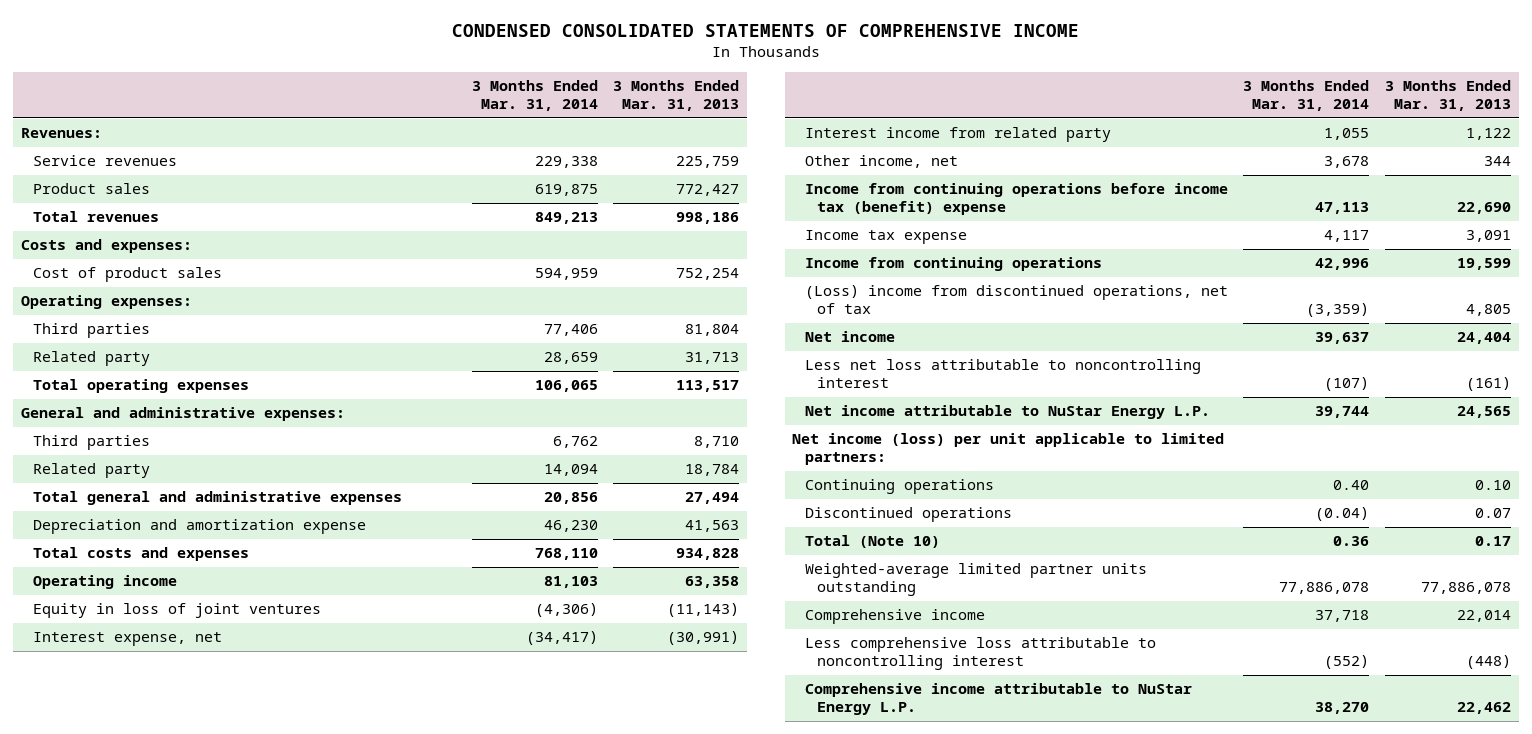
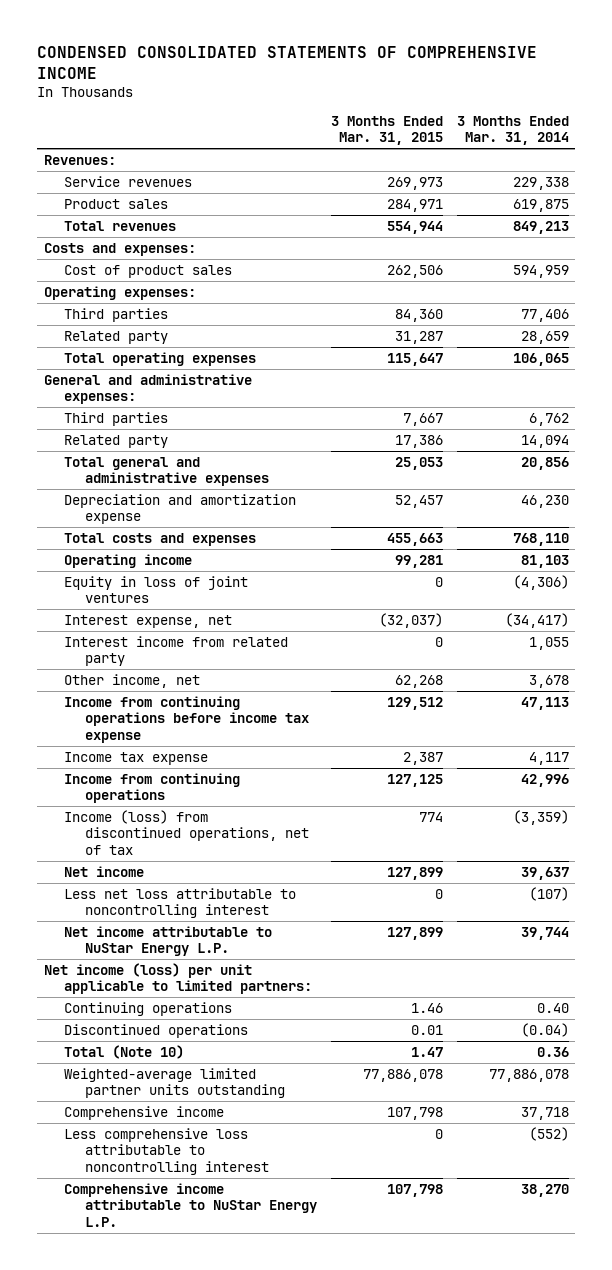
- | 3 Months Ended Mar. 31, 2014 | 3 Months Ended Mar. 31, 2013
+ | 3 Months Ended Mar. 31, 2015 | 3 Months Ended Mar. 31, 2014
- Income from continuing operations before income tax (benefit) expense | 47,113 | 22,690
+ Income from continuing operations before income tax expense | 129,512 | 47,113
- (Loss) income from discontinued operations, net of tax | (3,359) | 4,805
+ Income (loss) from discontinued operations, net of tax | 774 | (3,359)

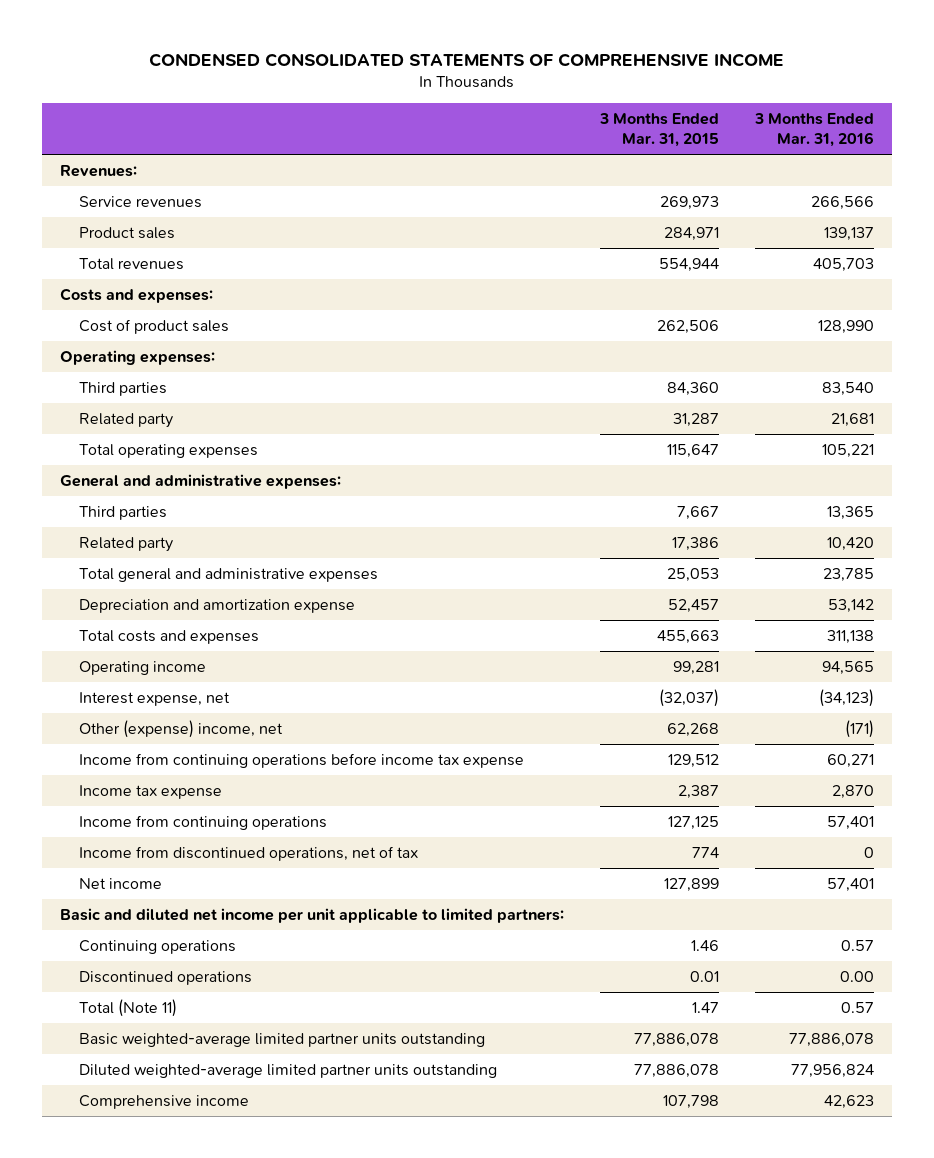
- | 3 Months Ended Mar. 31, 2015 | 3 Months Ended Mar. 31, 2014
+ | 3 Months Ended Mar. 31, 2015 | 3 Months Ended Mar. 31, 2016
- Equity in loss of joint ventures | 0 | (4,306)
- Interest income from related party | 0 | 1,055
- Other income, net | 62,268 | 3,678
+ Other (expense) income, net | 62,268 | (171)
- Income (loss) from discontinued operations, net of tax | 774 | (3,359)
+ Income from discontinued operations, net of tax | 774 | 0
- Less net loss attributable to noncontrolling interest | 0 | (107)
- Net income attributable to NuStar Energy L.P. | 127,899 | 39,744
- Net income (loss) per unit applicable to limited partners:
+ Basic and diluted net income per unit applicable to limited partners:
- Total (Note 10) | 1.47 | 0.36
- Weighted-average limited partner units outstanding | 77,886,078 | 77,886,078
+ Total (Note 11) | 1.47 | 0.57
+ Basic weighted-average limited partner units outstanding | 77,886,078 | 77,886,078
+ Diluted weighted-average limited partner units outstanding | 77,886,078 | 77,956,824
- Less comprehensive loss attributable to noncontrolling interest | 0 | (552)
- Comprehensive income attributable to NuStar Energy L.P. | 107,798 | 38,270

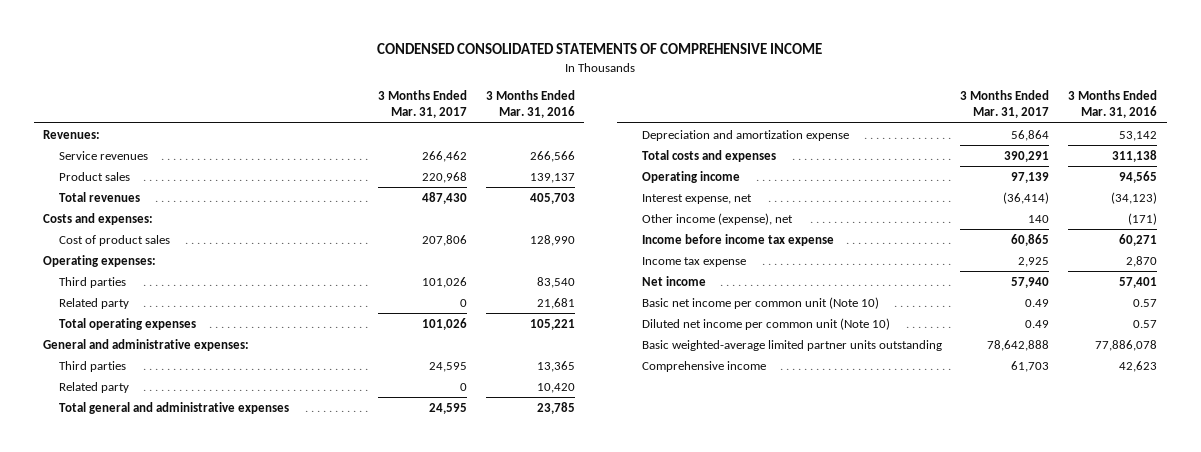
- | 3 Months Ended Mar. 31, 2015 | 3 Months Ended Mar. 31, 2016
+ | 3 Months Ended Mar. 31, 2017 | 3 Months Ended Mar. 31, 2016
- Other (expense) income, net | 62,268 | (171)
- Income from continuing operations before income tax expense | 129,512 | 60,271
+ Other income (expense), net | 140 | (171)
+ Income before income tax expense | 60,865 | 60,271
- Income from continuing operations | 127,125 | 57,401
- Income from discontinued operations, net of tax | 774 | 0
- Basic and diluted net income per unit applicable to limited partners:
- Continuing operations | 1.46 | 0.57
- Discontinued operations | 0.01 | 0.00
- Total (Note 11) | 1.47 | 0.57
+ Basic net income per common unit (Note 10) | 0.49 | 0.57
+ Diluted net income per common unit (Note 10) | 0.49 | 0.57
- Diluted weighted-average limited partner units outstanding | 77,886,078 | 77,956,824

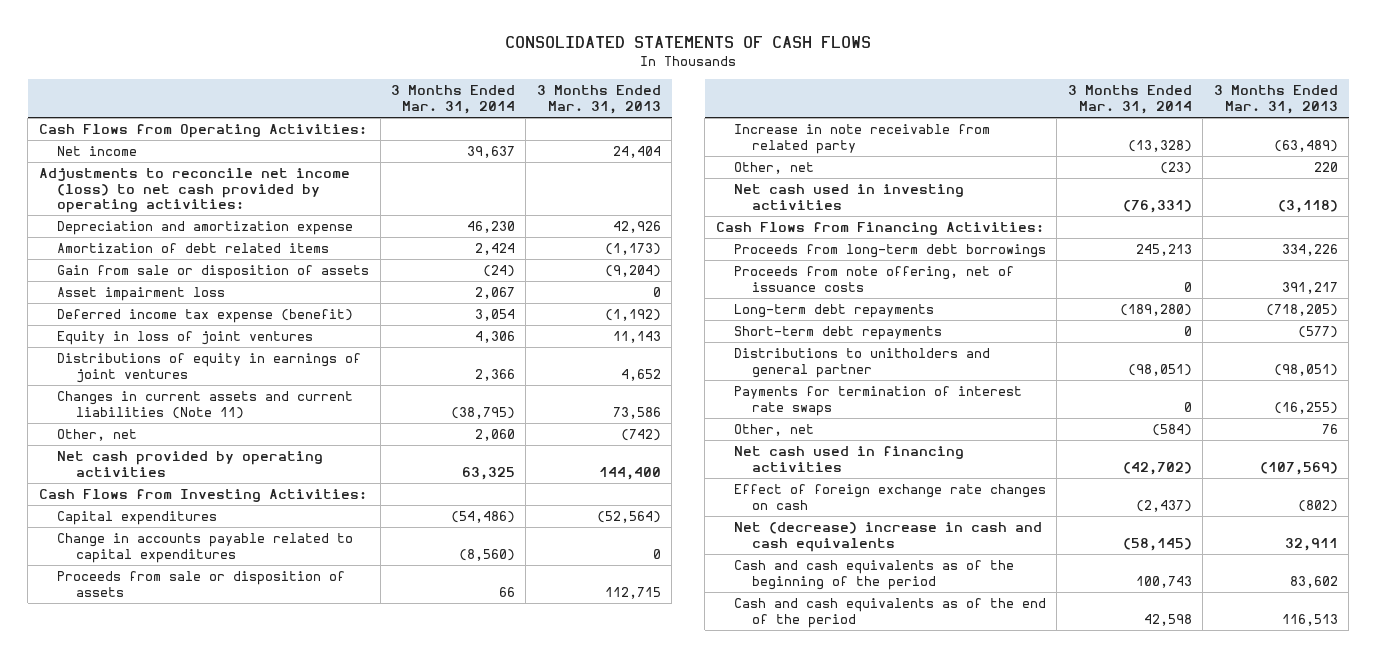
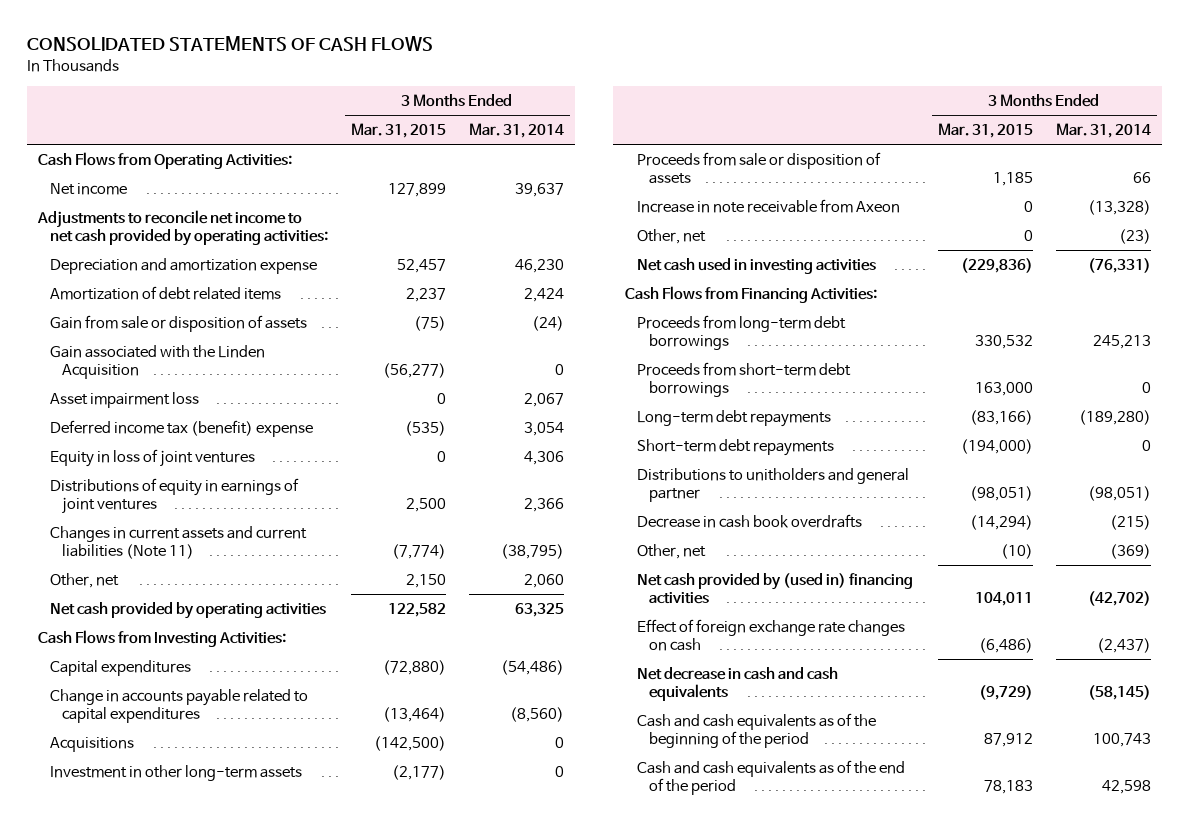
- | 3 Months Ended Mar. 31, 2014 | 3 Months Ended Mar. 31, 2013
+ | 3 Months Ended Mar. 31, 2015 | 3 Months Ended Mar. 31, 2014
- Adjustments to reconcile net income (loss) to net cash provided by operating activities:
+ Adjustments to reconcile net income to net cash provided by operating activities:
+ Gain associated with the Linden Acquisition | (56,277) | 0
- Deferred income tax expense (benefit) | 3,054 | (1,192)
+ Deferred income tax (benefit) expense | (535) | 3,054
+ Acquisitions | (142,500) | 0
+ Investment in other long-term assets | (2,177) | 0
- Increase in note receivable from related party | (13,328) | (63,489)
+ Increase in note receivable from Axeon | 0 | (13,328)
- Proceeds from note offering, net of issuance costs | 0 | 391,217
+ Proceeds from short-term debt borrowings | 163,000 | 0
- Payments for termination of interest rate swaps | 0 | (16,255)
- Other, net | (584) | 76
- Net cash used in financing activities | (42,702) | (107,569)
+ Decrease in cash book overdrafts | (14,294) | (215)
+ Other, net | (10) | (369)
+ Net cash provided by (used in) financing activities | 104,011 | (42,702)
- Net (decrease) increase in cash and cash equivalents | (58,145) | 32,911
+ Net decrease in cash and cash equivalents | (9,729) | (58,145)

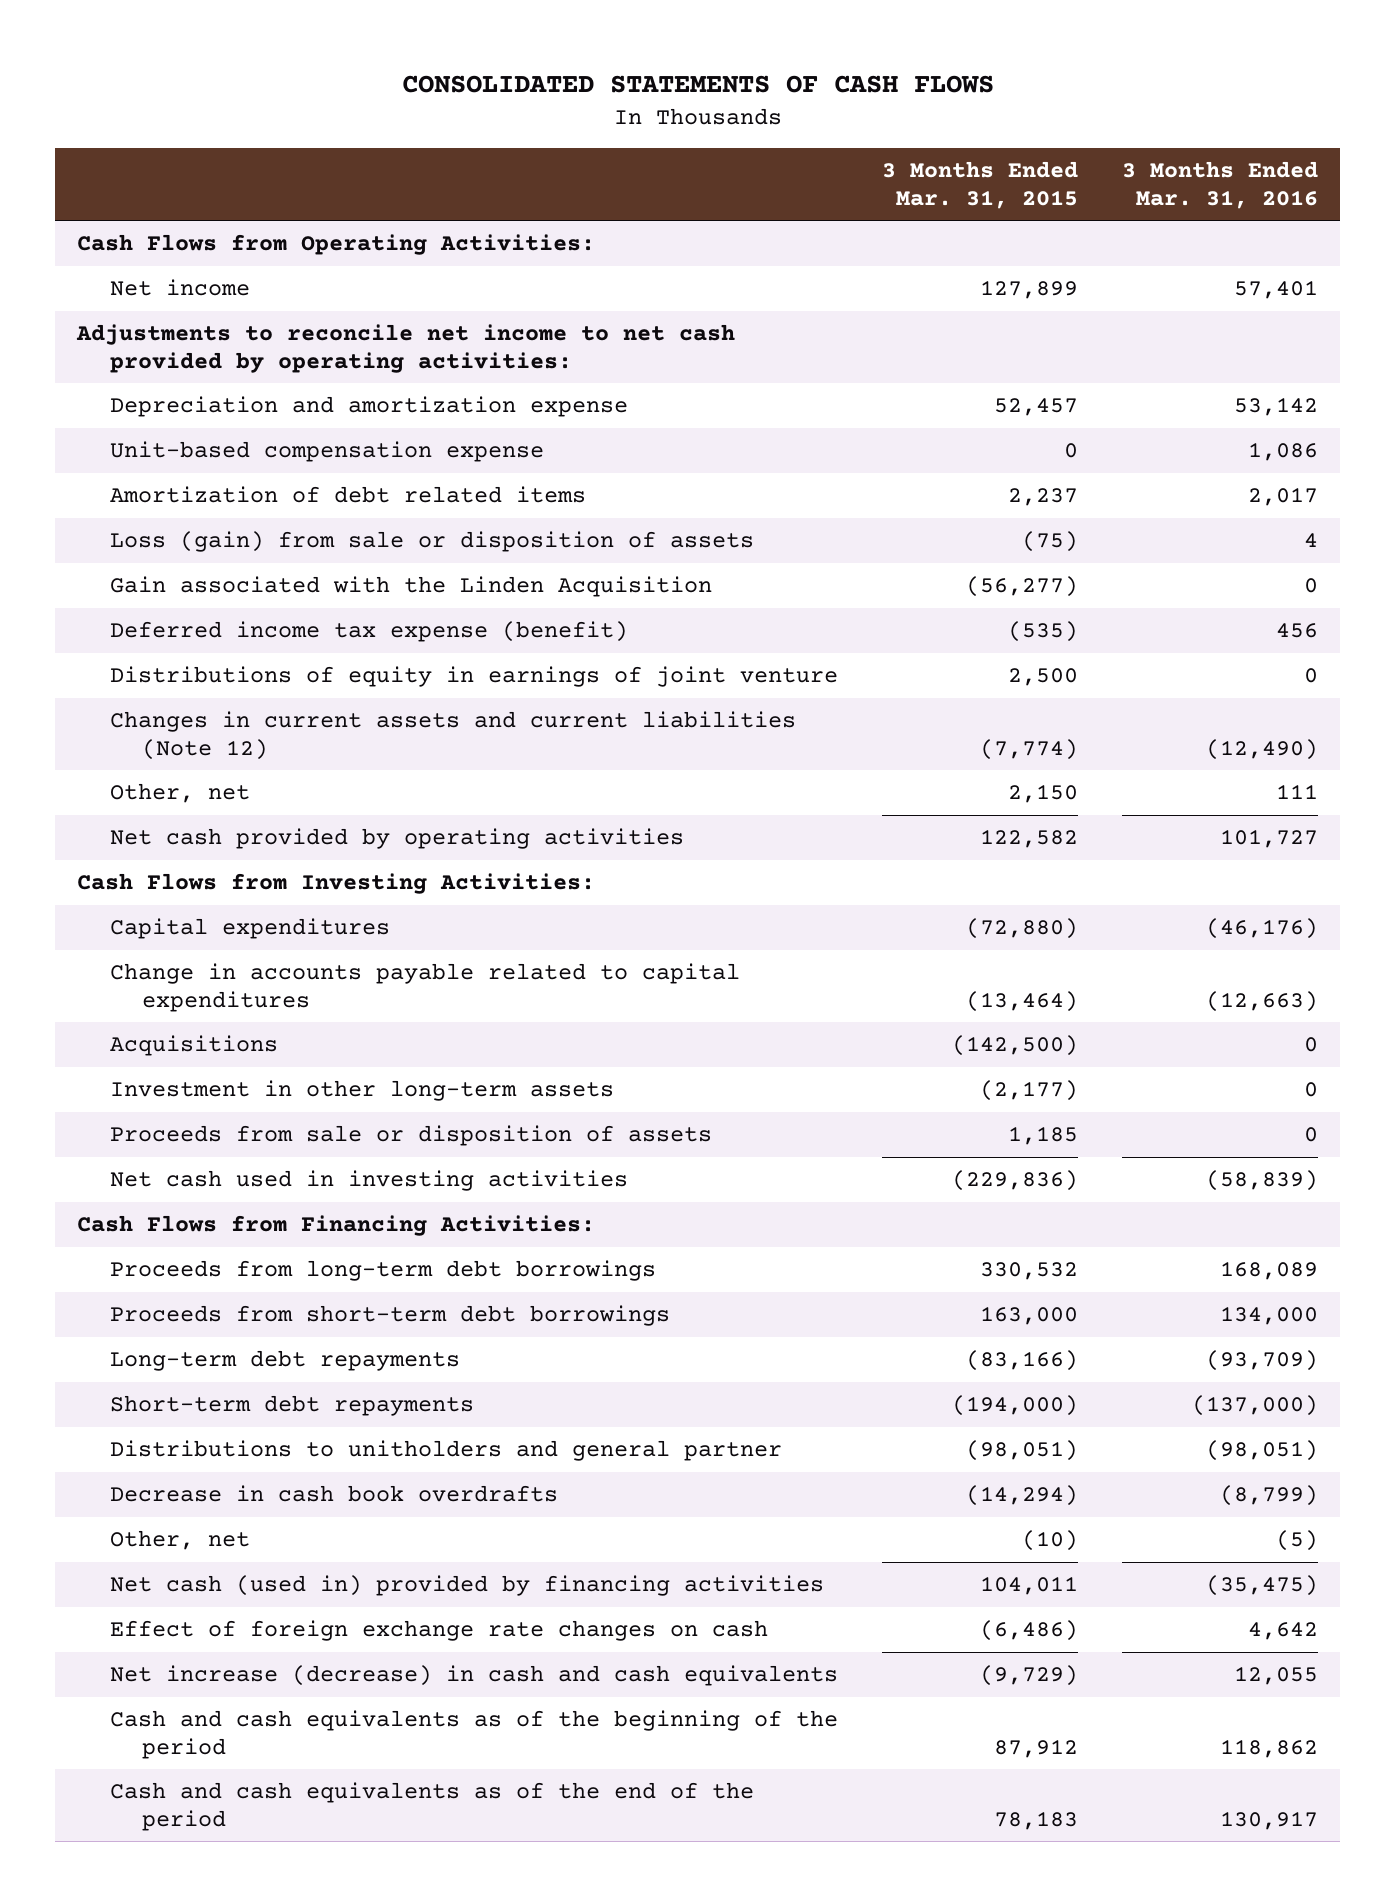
- | 3 Months Ended Mar. 31, 2015 | 3 Months Ended Mar. 31, 2014
+ | 3 Months Ended Mar. 31, 2015 | 3 Months Ended Mar. 31, 2016
+ Unit-based compensation expense | 0 | 1,086
- Gain from sale or disposition of assets | (75) | (24)
+ Loss (gain) from sale or disposition of assets | (75) | 4
- Asset impairment loss | 0 | 2,067
- Deferred income tax (benefit) expense | (535) | 3,054
- Equity in loss of joint ventures | 0 | 4,306
- Distributions of equity in earnings of joint ventures | 2,500 | 2,366
- Changes in current assets and current liabilities (Note 11) | (7,774) | (38,795)
+ Deferred income tax expense (benefit) | (535) | 456
+ Distributions of equity in earnings of joint venture | 2,500 | 0
+ Changes in current assets and current liabilities (Note 12) | (7,774) | (12,490)
- Increase in note receivable from Axeon | 0 | (13,328)
- Other, net | 0 | (23)
- Net cash provided by (used in) financing activities | 104,011 | (42,702)
+ Net cash (used in) provided by financing activities | 104,011 | (35,475)
- Net decrease in cash and cash equivalents | (9,729) | (58,145)
+ Net increase (decrease) in cash and cash equivalents | (9,729) | 12,055

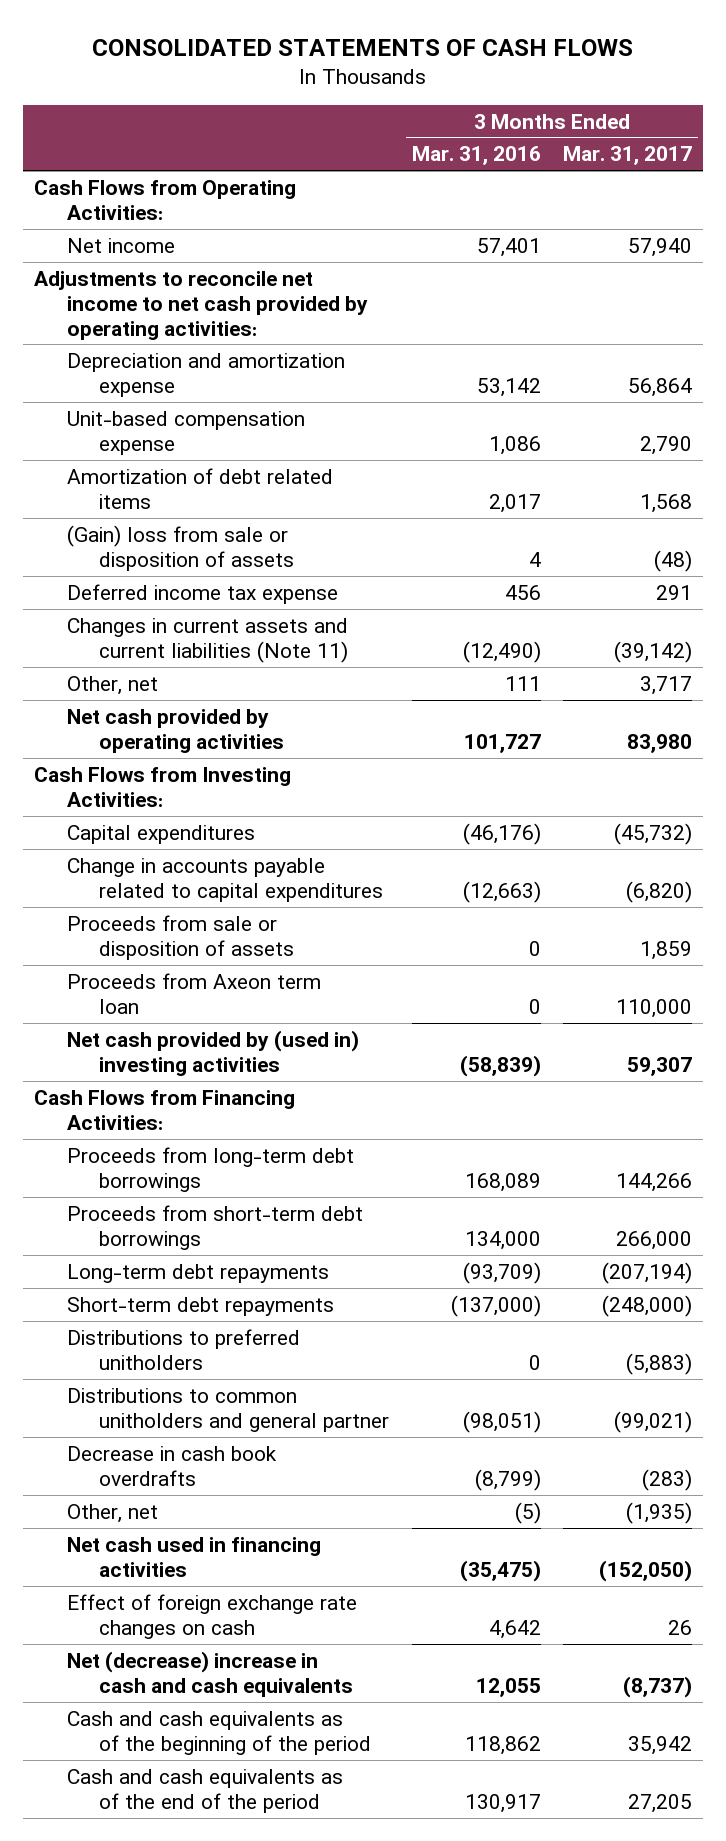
- | 3 Months Ended Mar. 31, 2015 | 3 Months Ended Mar. 31, 2016
+ | 3 Months Ended Mar. 31, 2016 | 3 Months Ended Mar. 31, 2017
- Loss (gain) from sale or disposition of assets | (75) | 4
- Gain associated with the Linden Acquisition | (56,277) | 0
- Deferred income tax expense (benefit) | (535) | 456
- Distributions of equity in earnings of joint venture | 2,500 | 0
- Changes in current assets and current liabilities (Note 12) | (7,774) | (12,490)
+ (Gain) loss from sale or disposition of assets | 4 | (48)
+ Deferred income tax expense | 456 | 291
+ Changes in current assets and current liabilities (Note 11) | (12,490) | (39,142)
- Acquisitions | (142,500) | 0
- Investment in other long-term assets | (2,177) | 0
- Net cash used in investing activities | (229,836) | (58,839)
+ Proceeds from Axeon term loan | 0 | 110,000
+ Net cash provided by (used in) investing activities | (58,839) | 59,307
- Distributions to unitholders and general partner | (98,051) | (98,051)
+ Distributions to preferred unitholders | 0 | (5,883)
+ Distributions to common unitholders and general partner | (98,051) | (99,021)
- Net cash (used in) provided by financing activities | 104,011 | (35,475)
+ Net cash used in financing activities | (35,475) | (152,050)
- Net increase (decrease) in cash and cash equivalents | (9,729) | 12,055
+ Net (decrease) increase in cash and cash equivalents | 12,055 | (8,737)

